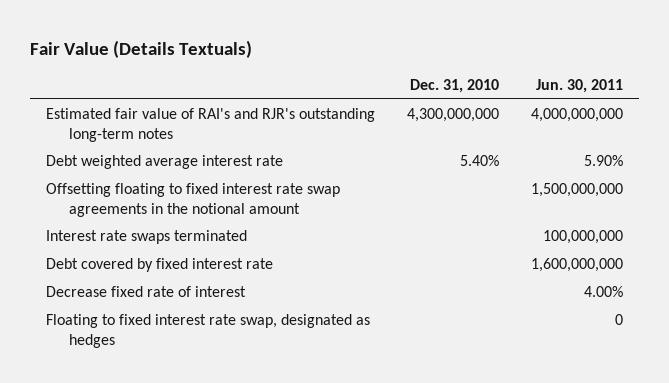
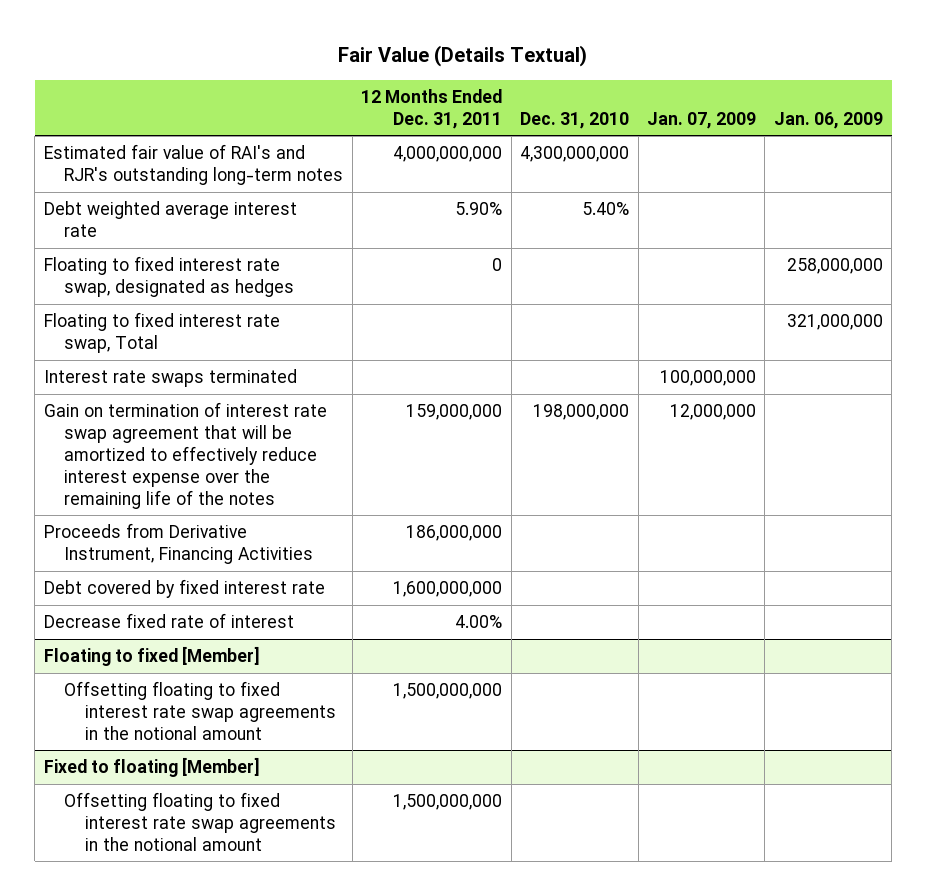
- Fair Value (Details Textuals)
+ Fair Value (Details Textual)
- | Dec. 31, 2010 | Jun. 30, 2011
+ | 12 Months Ended Dec. 31, 2011 | Dec. 31, 2010 | Jan. 07, 2009 | Jan. 06, 2009
- Offsetting floating to fixed interest rate swap agreements in the notional amount | | 1,500,000,000
moved up: Floating to fixed interest rate swap, designated as hedges | 0 | | | 258,000,000
+ Floating to fixed interest rate swap, Total | | | | 321,000,000
+ Gain on termination of interest rate swap agreement that will be amortized to effectively reduce interest expense over the remaining life of the notes | 159,000,000 | 198,000,000 | 12,000,000 |
+ Proceeds from Derivative Instrument, Financing Activities | 186,000,000 | | |
+ Floating to fixed [Member]
+ Offsetting floating to fixed interest rate swap agreements in the notional amount | 1,500,000,000 | | |
+ Fixed to floating [Member]
+ Offsetting floating to fixed interest rate swap agreements in the notional amount | 1,500,000,000 | | |

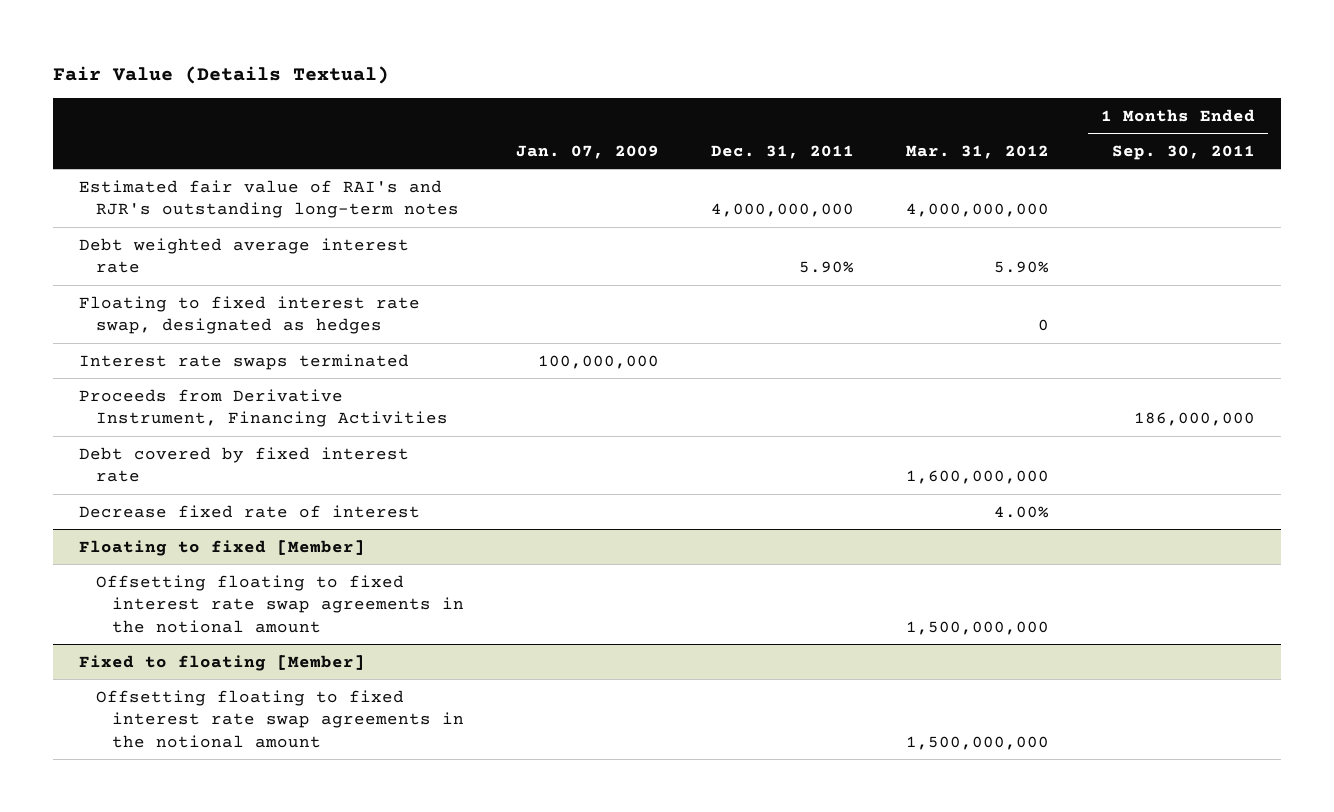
- | 12 Months Ended Dec. 31, 2011 | Dec. 31, 2010 | Jan. 07, 2009 | Jan. 06, 2009
+ | Jan. 07, 2009 | Dec. 31, 2011 | Mar. 31, 2012 | 1 Months Ended Sep. 30, 2011
- Floating to fixed interest rate swap, Total | | | | 321,000,000
- Gain on termination of interest rate swap agreement that will be amortized to effectively reduce interest expense over the remaining life of the notes | 159,000,000 | 198,000,000 | 12,000,000 |

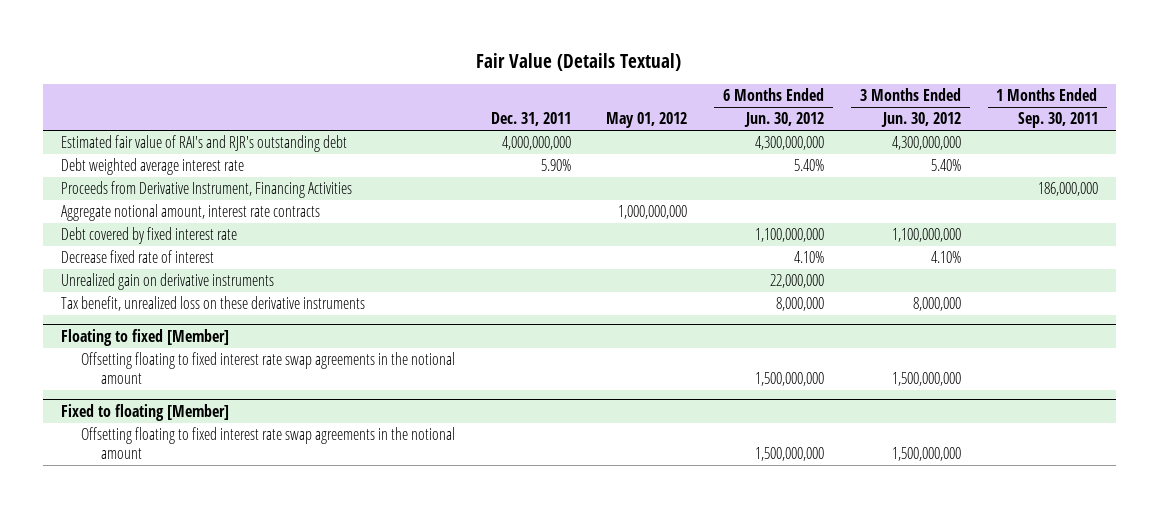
- | Jan. 07, 2009 | Dec. 31, 2011 | Mar. 31, 2012 | 1 Months Ended Sep. 30, 2011
+ | Dec. 31, 2011 | May 01, 2012 | 6 Months Ended Jun. 30, 2012 | 3 Months Ended Jun. 30, 2012 | 1 Months Ended Sep. 30, 2011
- Estimated fair value of RAI's and RJR's outstanding long-term notes | | 4,000,000,000 | 4,000,000,000 |
+ Estimated fair value of RAI's and RJR's outstanding debt | 4,000,000,000 | | 4,300,000,000 | 4,300,000,000 |
- Floating to fixed interest rate swap, designated as hedges | | | 0 |
- Interest rate swaps terminated | 100,000,000 | | |
+ Aggregate notional amount, interest rate contracts | | 1,000,000,000 | | |
+ Unrealized gain on derivative instruments | | | 22,000,000 | |
+ Tax benefit, unrealized loss on these derivative instruments | | | 8,000,000 | 8,000,000 |

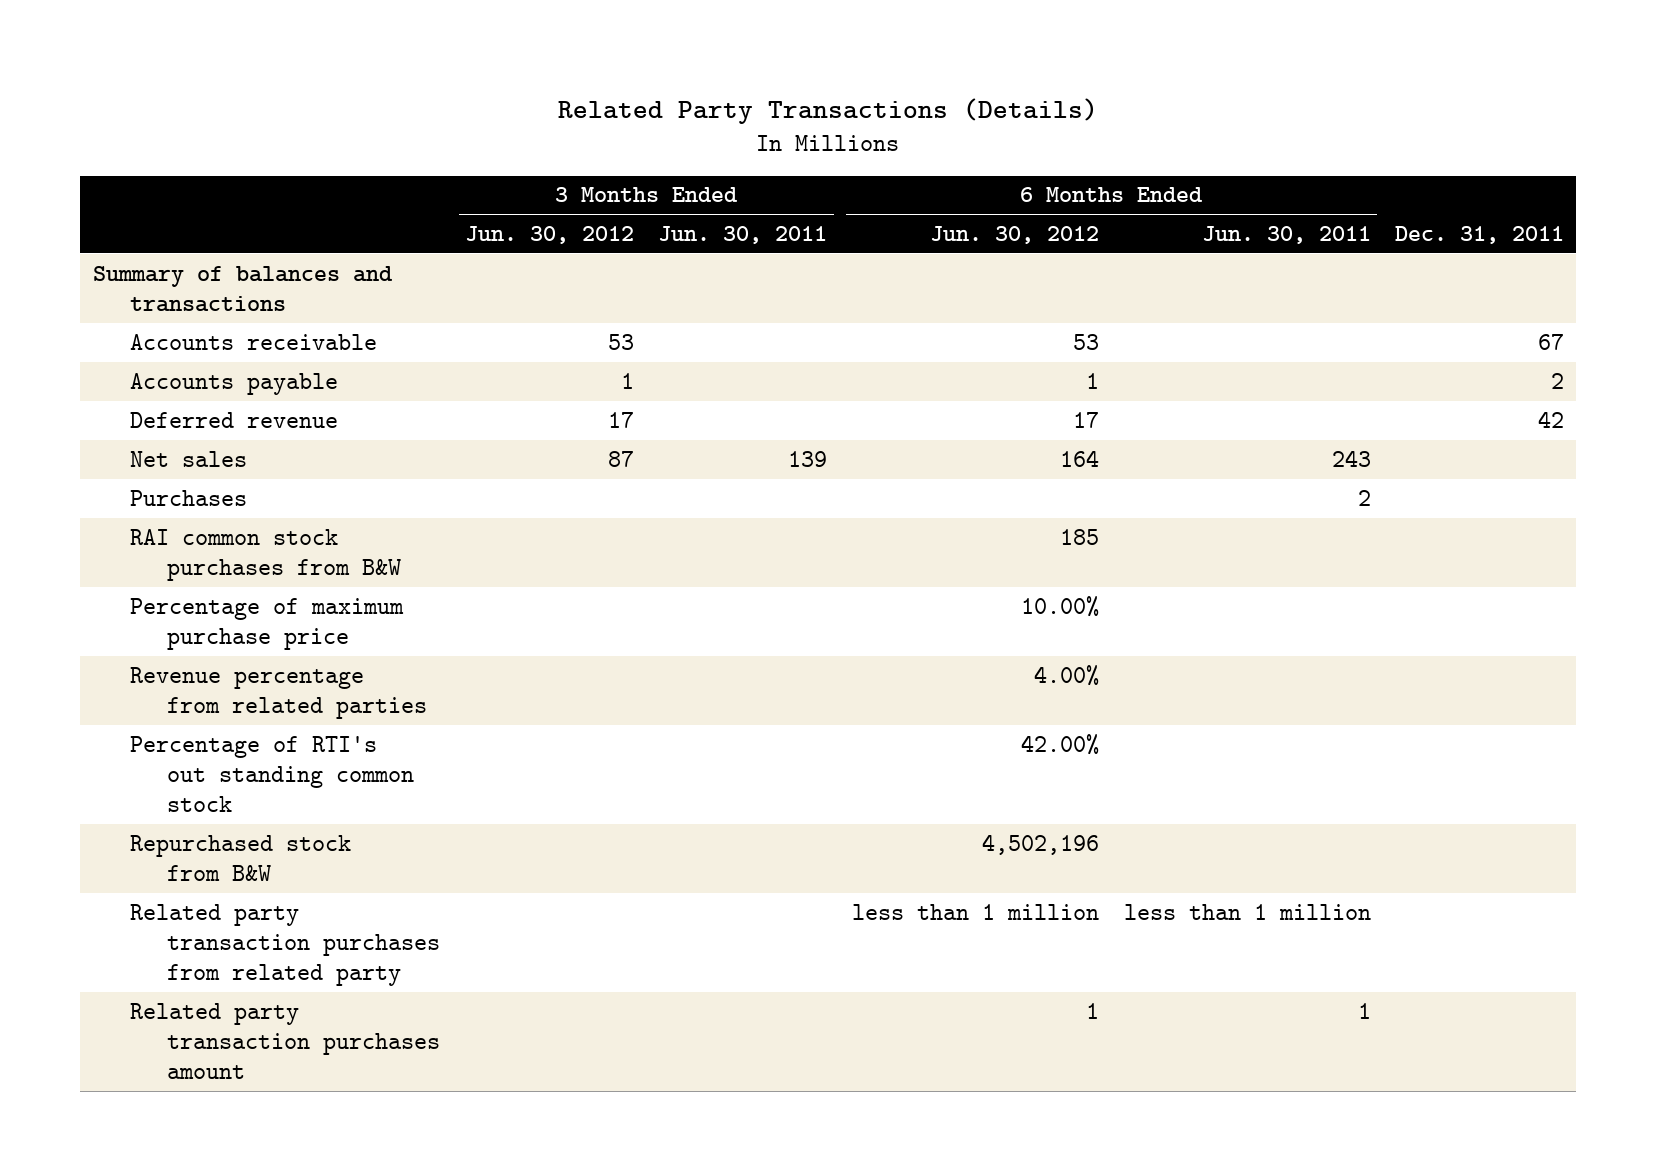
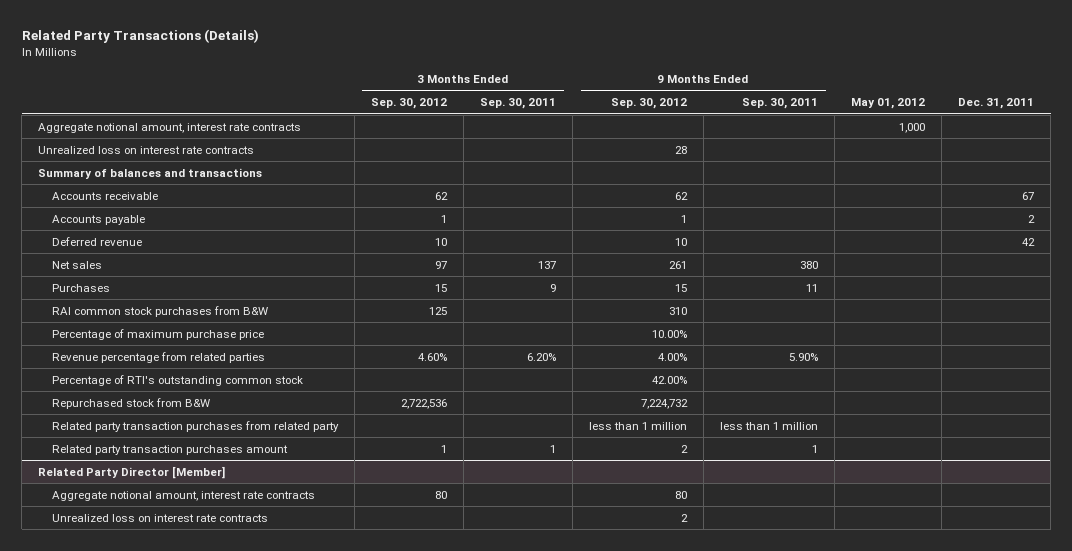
- | 3 Months Ended Jun. 30, 2012 | 3 Months Ended Jun. 30, 2011 | 6 Months Ended Jun. 30, 2012 | 6 Months Ended Jun. 30, 2011 | Dec. 31, 2011
+ | 3 Months Ended Sep. 30, 2012 | 3 Months Ended Sep. 30, 2011 | 9 Months Ended Sep. 30, 2012 | 9 Months Ended Sep. 30, 2011 | May 01, 2012 | Dec. 31, 2011
+ Aggregate notional amount, interest rate contracts | | | | | 1,000 |
+ Unrealized loss on interest rate contracts | | | 28 | | |
- Percentage of RTI's out standing common stock | | | 42.00% | |
+ Percentage of RTI's outstanding common stock | | | 42.00% | | |
+ Related Party Director [Member]
+ Aggregate notional amount, interest rate contracts | 80 | | 80 | | |
+ Unrealized loss on interest rate contracts | | | 2 | | |

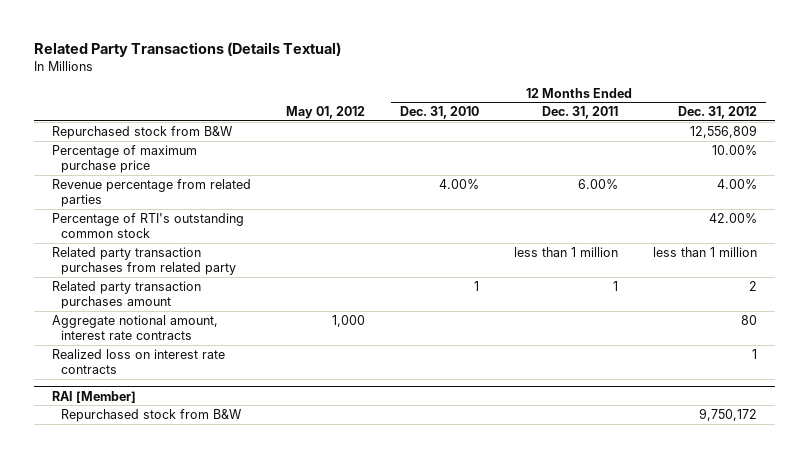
- Related Party Transactions (Details)
+ Related Party Transactions (Details Textual)
- | 3 Months Ended Sep. 30, 2012 | 3 Months Ended Sep. 30, 2011 | 9 Months Ended Sep. 30, 2012 | 9 Months Ended Sep. 30, 2011 | May 01, 2012 | Dec. 31, 2011
+ | May 01, 2012 | 12 Months Ended Dec. 31, 2010 | 12 Months Ended Dec. 31, 2011 | 12 Months Ended Dec. 31, 2012
- Unrealized loss on interest rate contracts | | | 28 | | |
- Summary of balances and transactions
- Accounts receivable | 62 | | 62 | | | 67
- Accounts payable | 1 | | 1 | | | 2
- Deferred revenue | 10 | | 10 | | | 42
- Net sales | 97 | 137 | 261 | 380 | |
- Purchases | 15 | 9 | 15 | 11 | |
- RAI common stock purchases from B&W | 125 | | 310 | | |
moved up: Repurchased stock from B&W | | | | 12,556,809
- Related Party Director [Member]
- Aggregate notional amount, interest rate contracts | 80 | | 80 | | |
- Unrealized loss on interest rate contracts | | | 2 | | |
moved down: Aggregate notional amount, interest rate contracts | 1,000 | | | 80
+ Realized loss on interest rate contracts | | | | 1
+ RAI [Member]
+ Repurchased stock from B&W | | | | 9,750,172

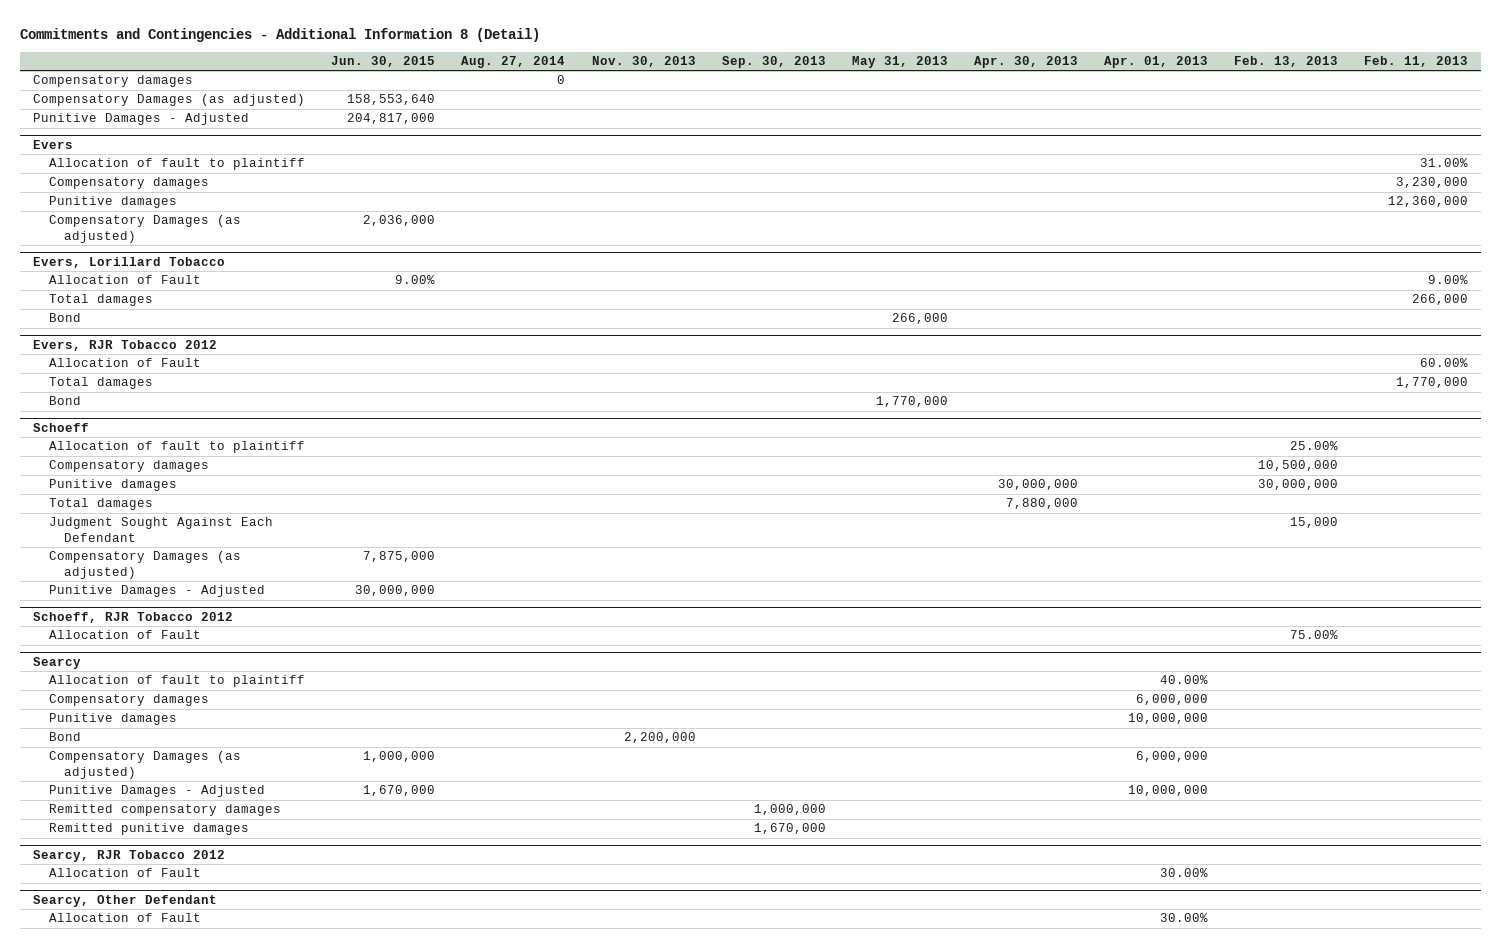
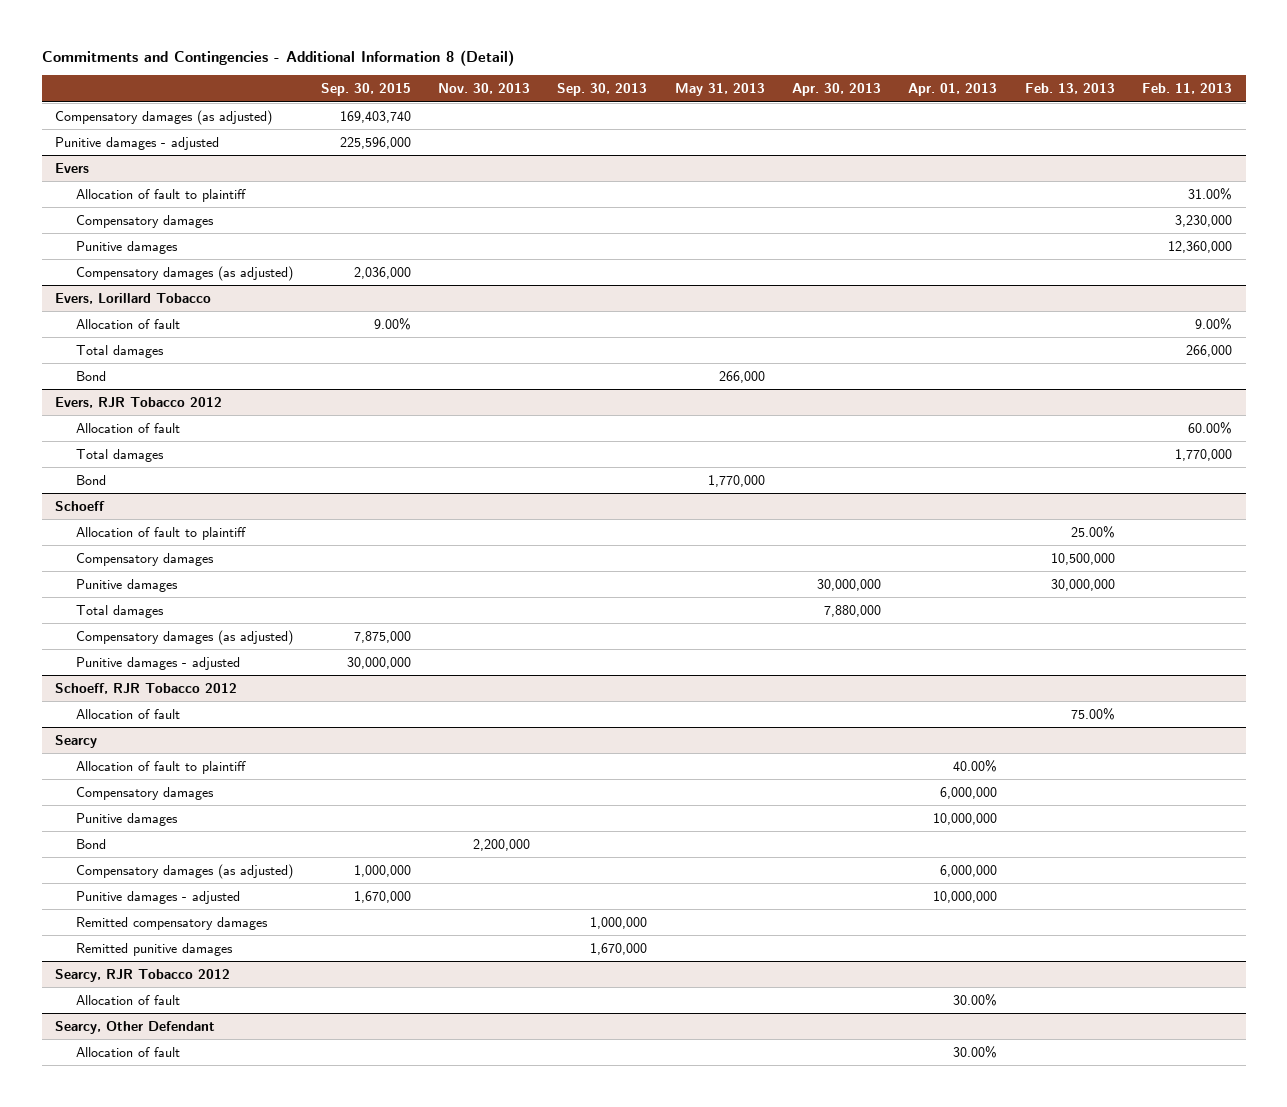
- | Jun. 30, 2015 | Aug. 27, 2014 | Nov. 30, 2013 | Sep. 30, 2013 | May 31, 2013 | Apr. 30, 2013 | Apr. 01, 2013 | Feb. 13, 2013 | Feb. 11, 2013
+ | Sep. 30, 2015 | Nov. 30, 2013 | Sep. 30, 2013 | May 31, 2013 | Apr. 30, 2013 | Apr. 01, 2013 | Feb. 13, 2013 | Feb. 11, 2013
- Compensatory damages | | 0 | | | | | | |
- Compensatory Damages (as adjusted) | 158,553,640 | | | | | | | |
- Punitive Damages - Adjusted | 204,817,000 | | | | | | | |
+ Compensatory damages (as adjusted) | 169,403,740 | | | | | | |
+ Punitive damages - adjusted | 225,596,000 | | | | | | |
@ Evers
- Compensatory Damages (as adjusted) | 2,036,000 | | | | | | | |
+ Compensatory damages (as adjusted) | 2,036,000 | | | | | | |
@ Evers, Lorillard Tobacco
- Allocation of Fault | 9.00% | | | | | | | | 9.00%
+ Allocation of fault | 9.00% | | | | | | | 9.00%
@ Evers, RJR Tobacco 2012
- Allocation of Fault | | | | | | | | | 60.00%
+ Allocation of fault | | | | | | | | 60.00%
@ Schoeff
- Judgment Sought Against Each Defendant | | | | | | | | 15,000 |
- Compensatory Damages (as adjusted) | 7,875,000 | | | | | | | |
- Punitive Damages - Adjusted | 30,000,000 | | | | | | | |
+ Compensatory damages (as adjusted) | 7,875,000 | | | | | | |
+ Punitive damages - adjusted | 30,000,000 | | | | | | |
@ Schoeff, RJR Tobacco 2012
- Allocation of Fault | | | | | | | | 75.00% |
+ Allocation of fault | | | | | | | 75.00% |
@ Searcy
- Compensatory Damages (as adjusted) | 1,000,000 | | | | | | 6,000,000 | |
- Punitive Damages - Adjusted | 1,670,000 | | | | | | 10,000,000 | |
+ Compensatory damages (as adjusted) | 1,000,000 | | | | | 6,000,000 | |
+ Punitive damages - adjusted | 1,670,000 | | | | | 10,000,000 | |
@ Searcy, RJR Tobacco 2012
- Allocation of Fault | | | | | | | 30.00% | |
+ Allocation of fault | | | | | | 30.00% | |
@ Searcy, Other Defendant
- Allocation of Fault | | | | | | | 30.00% | |
+ Allocation of fault | | | | | | 30.00% | |

